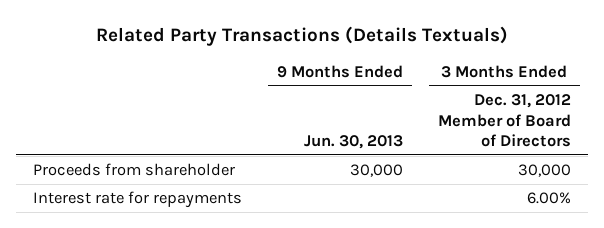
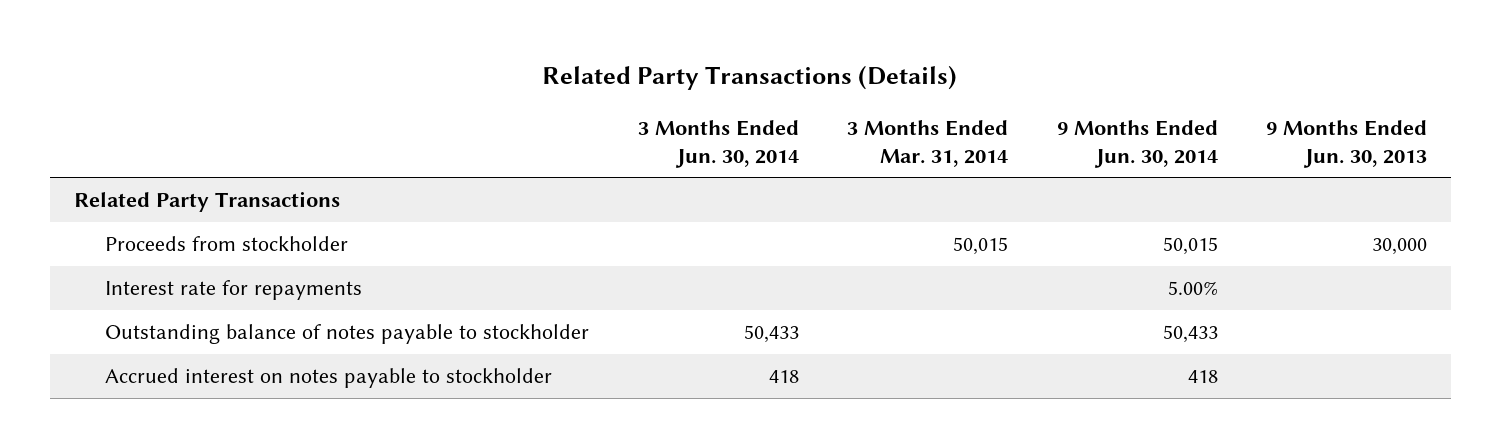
- Related Party Transactions (Details Textuals)
+ Related Party Transactions (Details)
- | 9 Months Ended Jun. 30, 2013 | 3 Months Ended Dec. 31, 2012 Member of Board of Directors
+ | 3 Months Ended Jun. 30, 2014 | 3 Months Ended Mar. 31, 2014 | 9 Months Ended Jun. 30, 2014 | 9 Months Ended Jun. 30, 2013
- Proceeds from shareholder | 30,000 | 30,000
+ Related Party Transactions
+ Proceeds from stockholder | | 50,015 | 50,015 | 30,000
+ Outstanding balance of notes payable to stockholder | 50,433 | | 50,433 |
+ Accrued interest on notes payable to stockholder | 418 | | 418 |

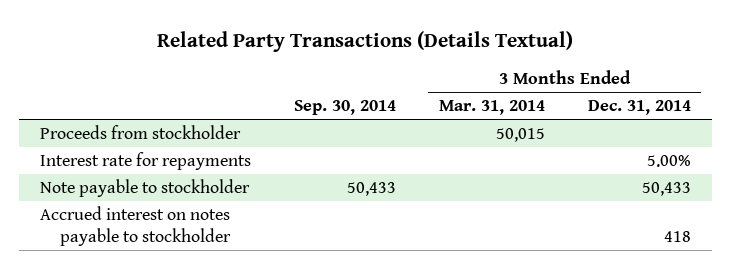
- Related Party Transactions (Details)
+ Related Party Transactions (Details Textual)
- | 3 Months Ended Jun. 30, 2014 | 3 Months Ended Mar. 31, 2014 | 9 Months Ended Jun. 30, 2014 | 9 Months Ended Jun. 30, 2013
+ | Sep. 30, 2014 | 3 Months Ended Mar. 31, 2014 | 3 Months Ended Dec. 31, 2014
- Related Party Transactions
- Outstanding balance of notes payable to stockholder | 50,433 | | 50,433 |
+ Note payable to stockholder | 50,433 | | 50,433

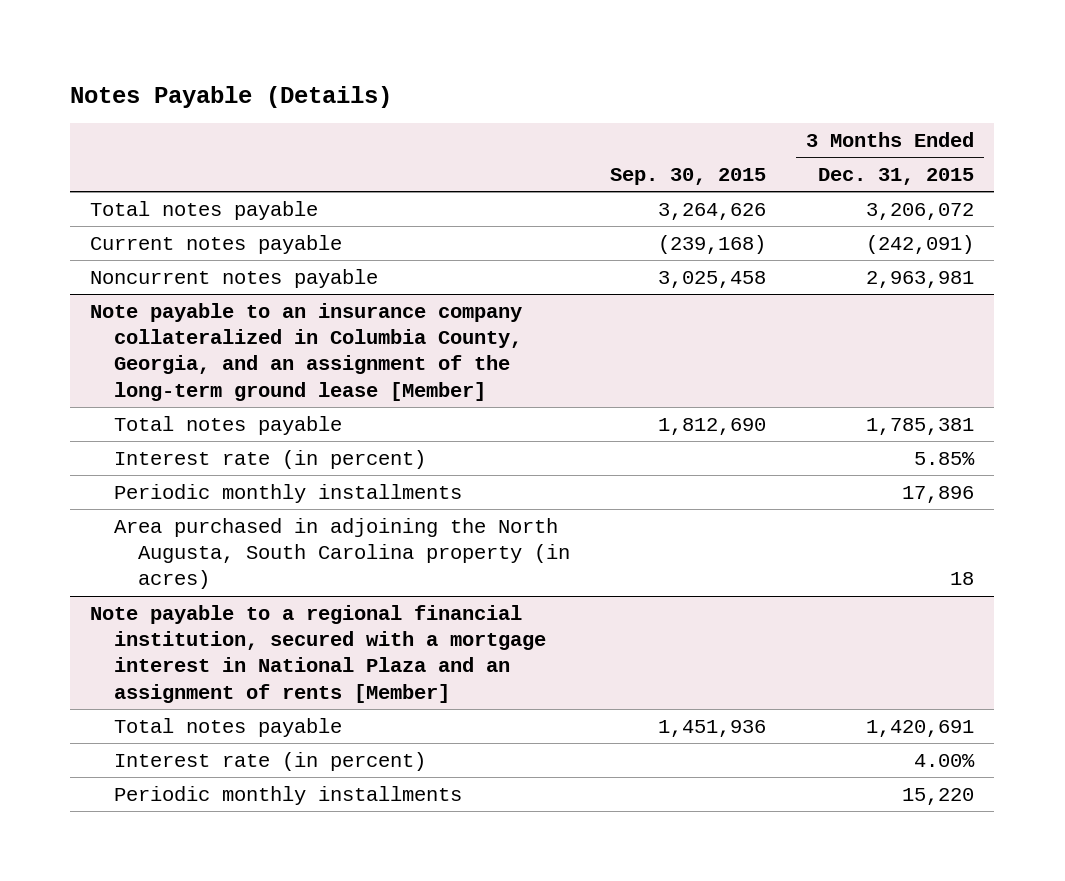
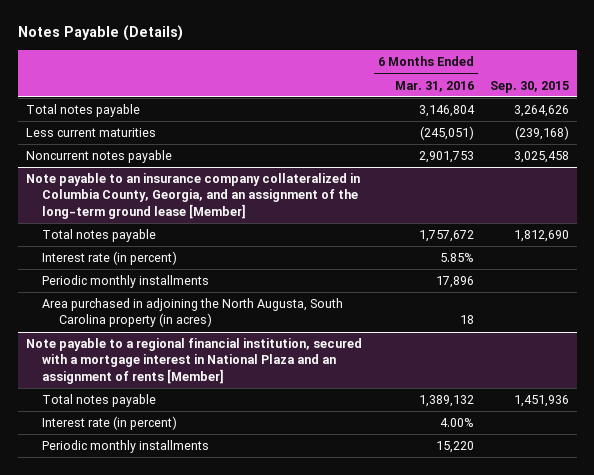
- | Sep. 30, 2015 | 3 Months Ended Dec. 31, 2015
+ | 6 Months Ended Mar. 31, 2016 | Sep. 30, 2015
- Current notes payable | (239,168) | (242,091)
+ Less current maturities | (245,051) | (239,168)

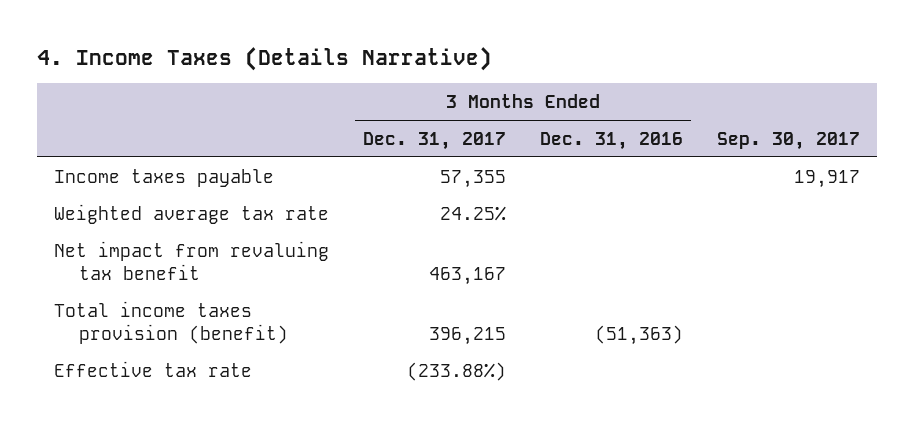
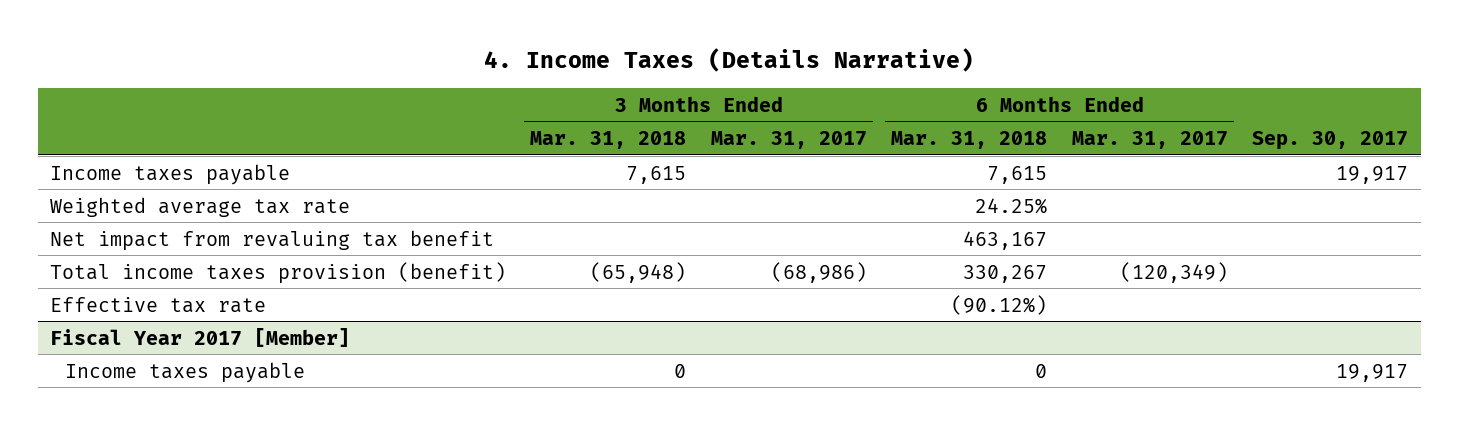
- | 3 Months Ended Dec. 31, 2017 | 3 Months Ended Dec. 31, 2016 | Sep. 30, 2017
+ | 3 Months Ended Mar. 31, 2018 | 3 Months Ended Mar. 31, 2017 | 6 Months Ended Mar. 31, 2018 | 6 Months Ended Mar. 31, 2017 | Sep. 30, 2017
+ Fiscal Year 2017 [Member]
+ Income taxes payable | 0 | | 0 | | 19,917

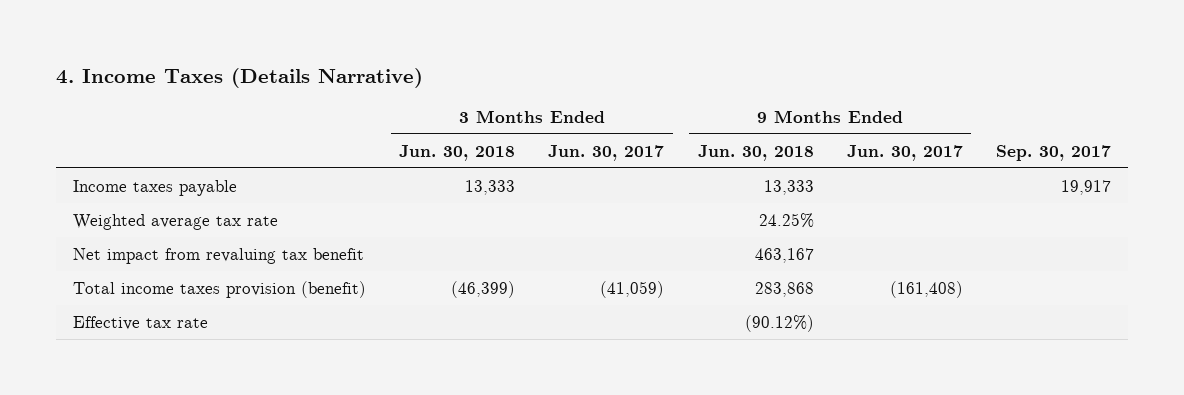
- | 3 Months Ended Mar. 31, 2018 | 3 Months Ended Mar. 31, 2017 | 6 Months Ended Mar. 31, 2018 | 6 Months Ended Mar. 31, 2017 | Sep. 30, 2017
+ | 3 Months Ended Jun. 30, 2018 | 3 Months Ended Jun. 30, 2017 | 9 Months Ended Jun. 30, 2018 | 9 Months Ended Jun. 30, 2017 | Sep. 30, 2017
- Fiscal Year 2017 [Member]
- Income taxes payable | 0 | | 0 | | 19,917

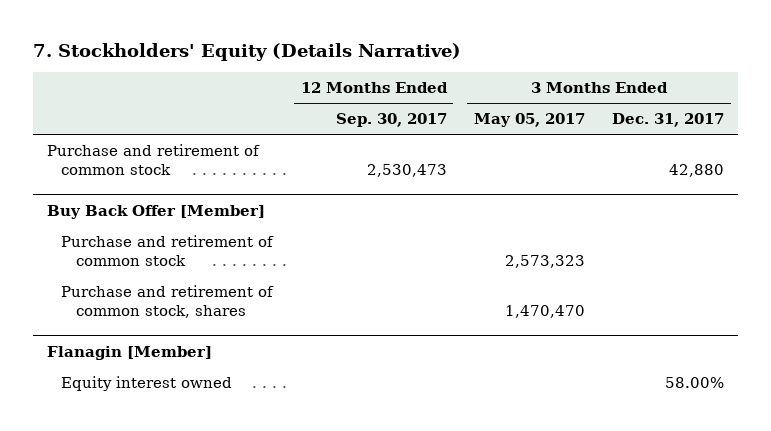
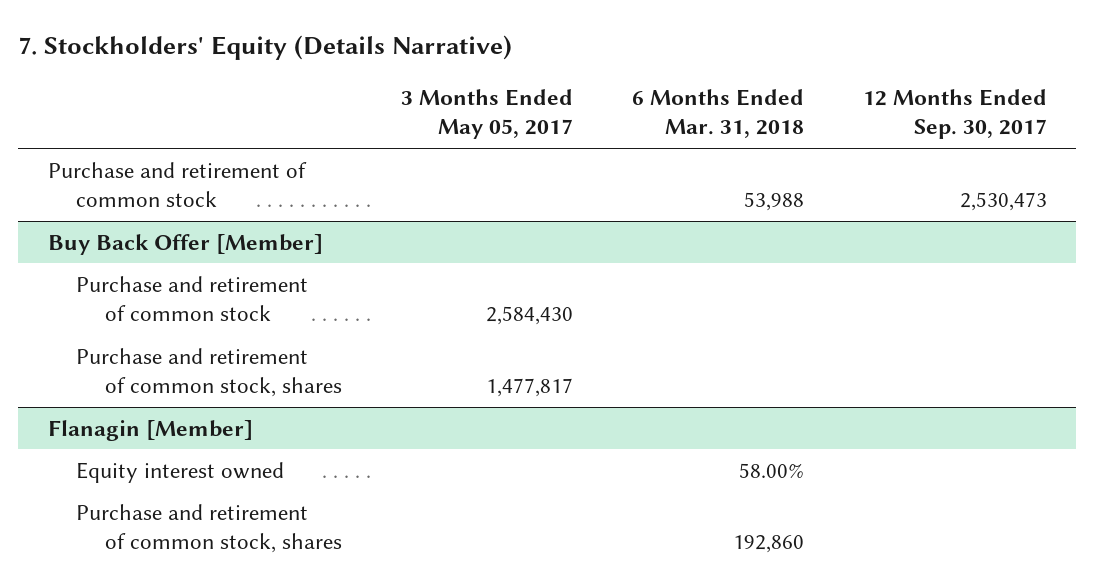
- | 12 Months Ended Sep. 30, 2017 | 3 Months Ended May 05, 2017 | 3 Months Ended Dec. 31, 2017
+ | 3 Months Ended May 05, 2017 | 6 Months Ended Mar. 31, 2018 | 12 Months Ended Sep. 30, 2017
@ Buy Back Offer [Member]
- Purchase and retirement of common stock | | 2,573,323 |
- Purchase and retirement of common stock, shares | | 1,470,470 |
+ Purchase and retirement of common stock | 2,584,430 | |
+ Purchase and retirement of common stock, shares | 1,477,817 | |
@ Flanagin [Member]
+ Purchase and retirement of common stock, shares | | 192,860 |

